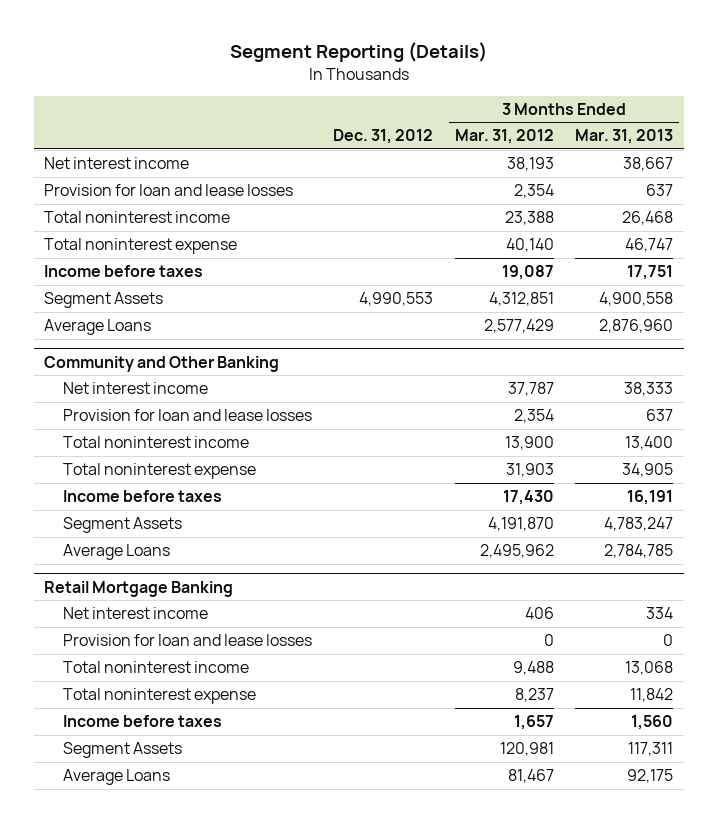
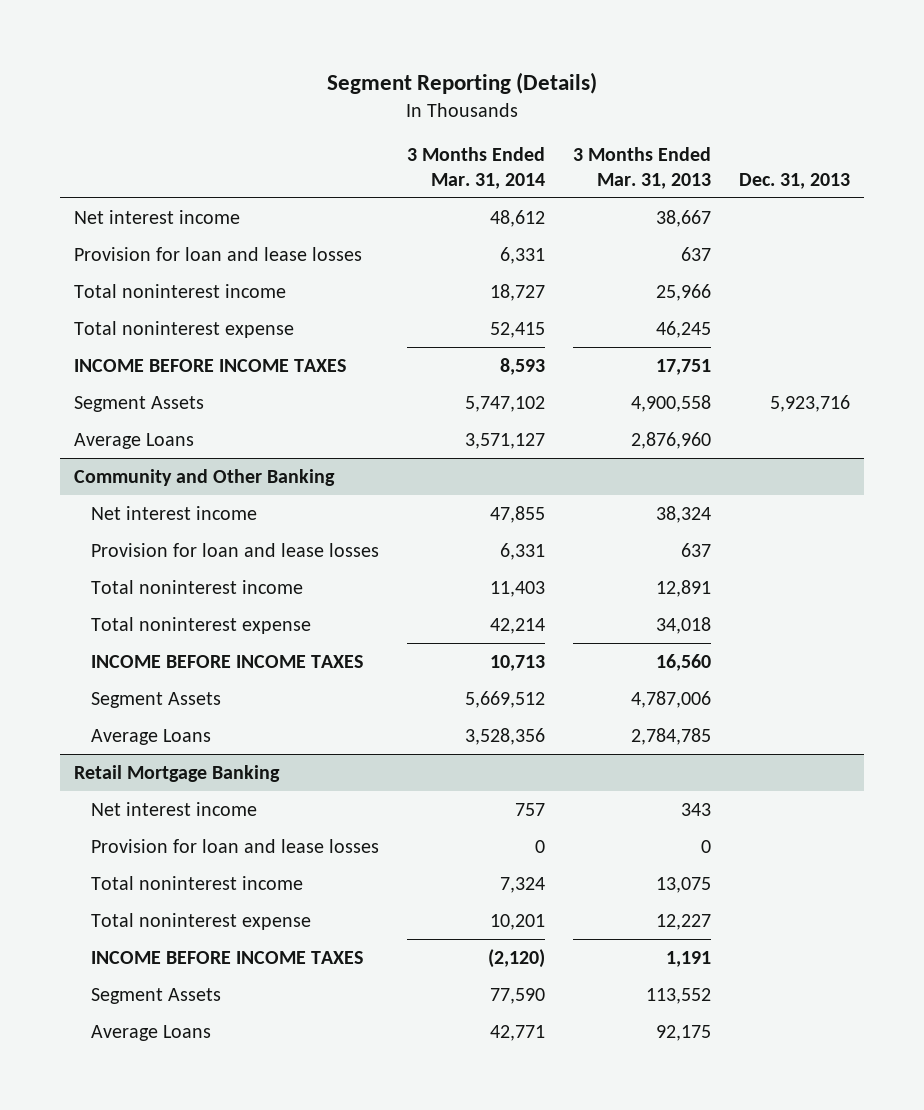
- | Dec. 31, 2012 | 3 Months Ended Mar. 31, 2012 | 3 Months Ended Mar. 31, 2013
+ | 3 Months Ended Mar. 31, 2014 | 3 Months Ended Mar. 31, 2013 | Dec. 31, 2013
- Total noninterest income | | 23,388 | 26,468
- Total noninterest expense | | 40,140 | 46,747
- Income before taxes | | 19,087 | 17,751
+ Total noninterest income | 18,727 | 25,966 |
+ Total noninterest expense | 52,415 | 46,245 |
+ INCOME BEFORE INCOME TAXES | 8,593 | 17,751 |
@ Community and Other Banking
- Net interest income | | 37,787 | 38,333
+ Net interest income | 47,855 | 38,324 |
- Total noninterest income | | 13,900 | 13,400
- Total noninterest expense | | 31,903 | 34,905
- Income before taxes | | 17,430 | 16,191
- Segment Assets | | 4,191,870 | 4,783,247
+ Total noninterest income | 11,403 | 12,891 |
+ Total noninterest expense | 42,214 | 34,018 |
+ INCOME BEFORE INCOME TAXES | 10,713 | 16,560 |
+ Segment Assets | 5,669,512 | 4,787,006 |
@ Retail Mortgage Banking
- Net interest income | | 406 | 334
+ Net interest income | 757 | 343 |
- Total noninterest income | | 9,488 | 13,068
- Total noninterest expense | | 8,237 | 11,842
- Income before taxes | | 1,657 | 1,560
- Segment Assets | | 120,981 | 117,311
+ Total noninterest income | 7,324 | 13,075 |
+ Total noninterest expense | 10,201 | 12,227 |
+ INCOME BEFORE INCOME TAXES | (2,120) | 1,191 |
+ Segment Assets | 77,590 | 113,552 |

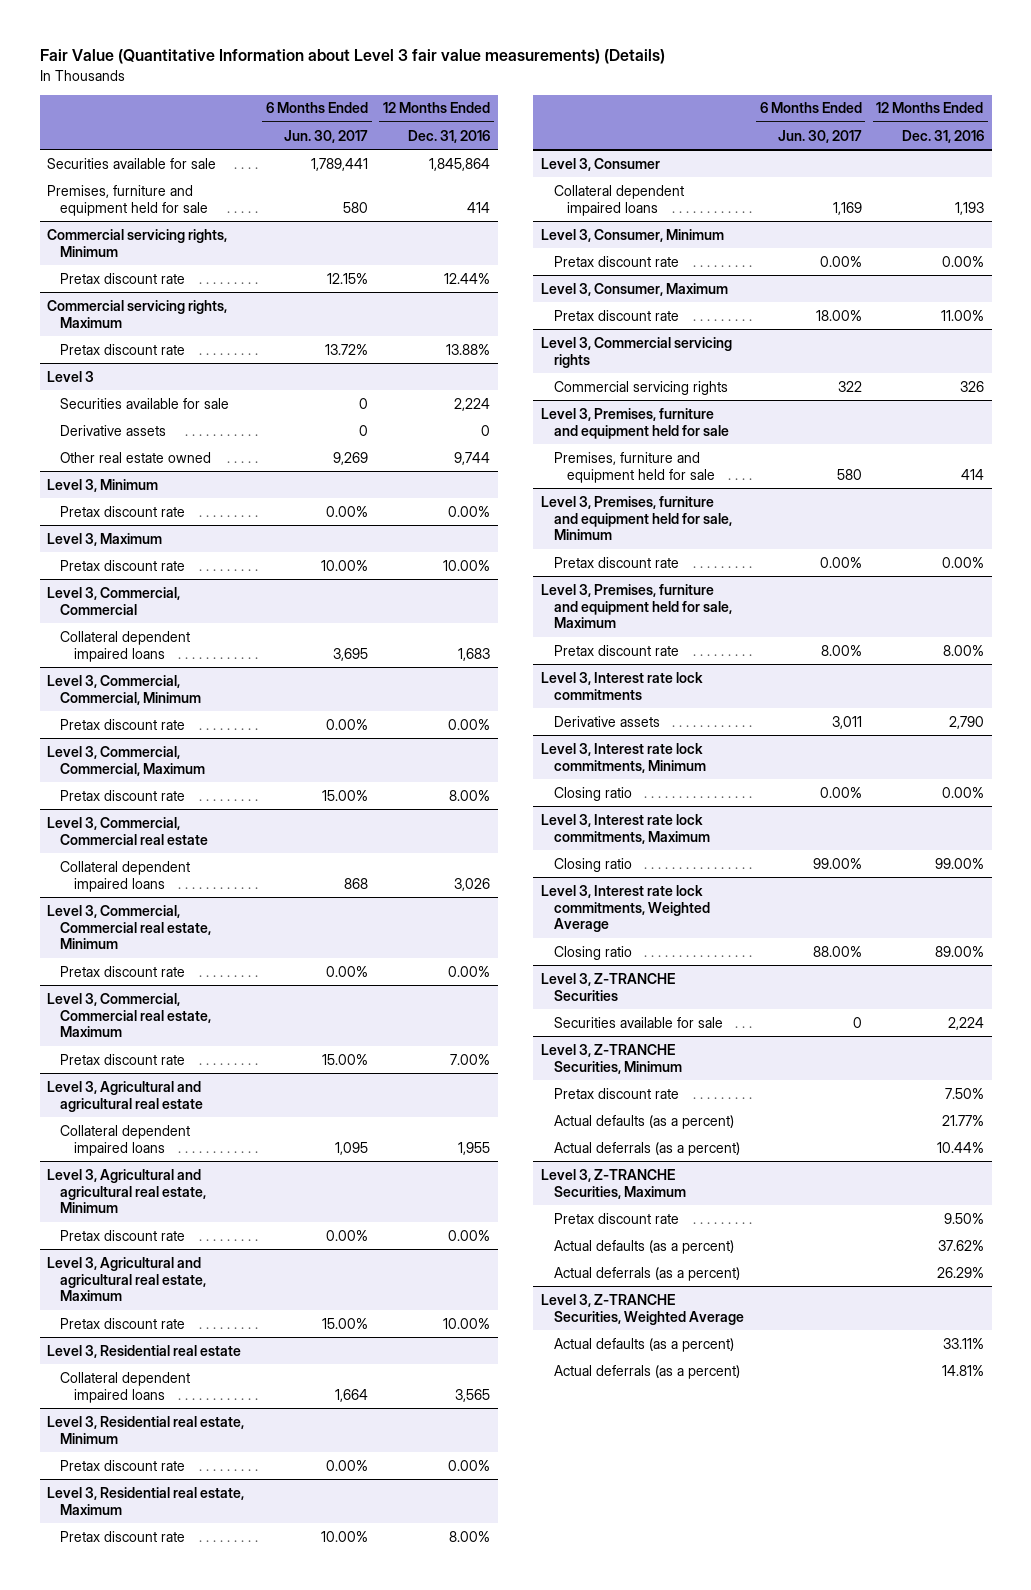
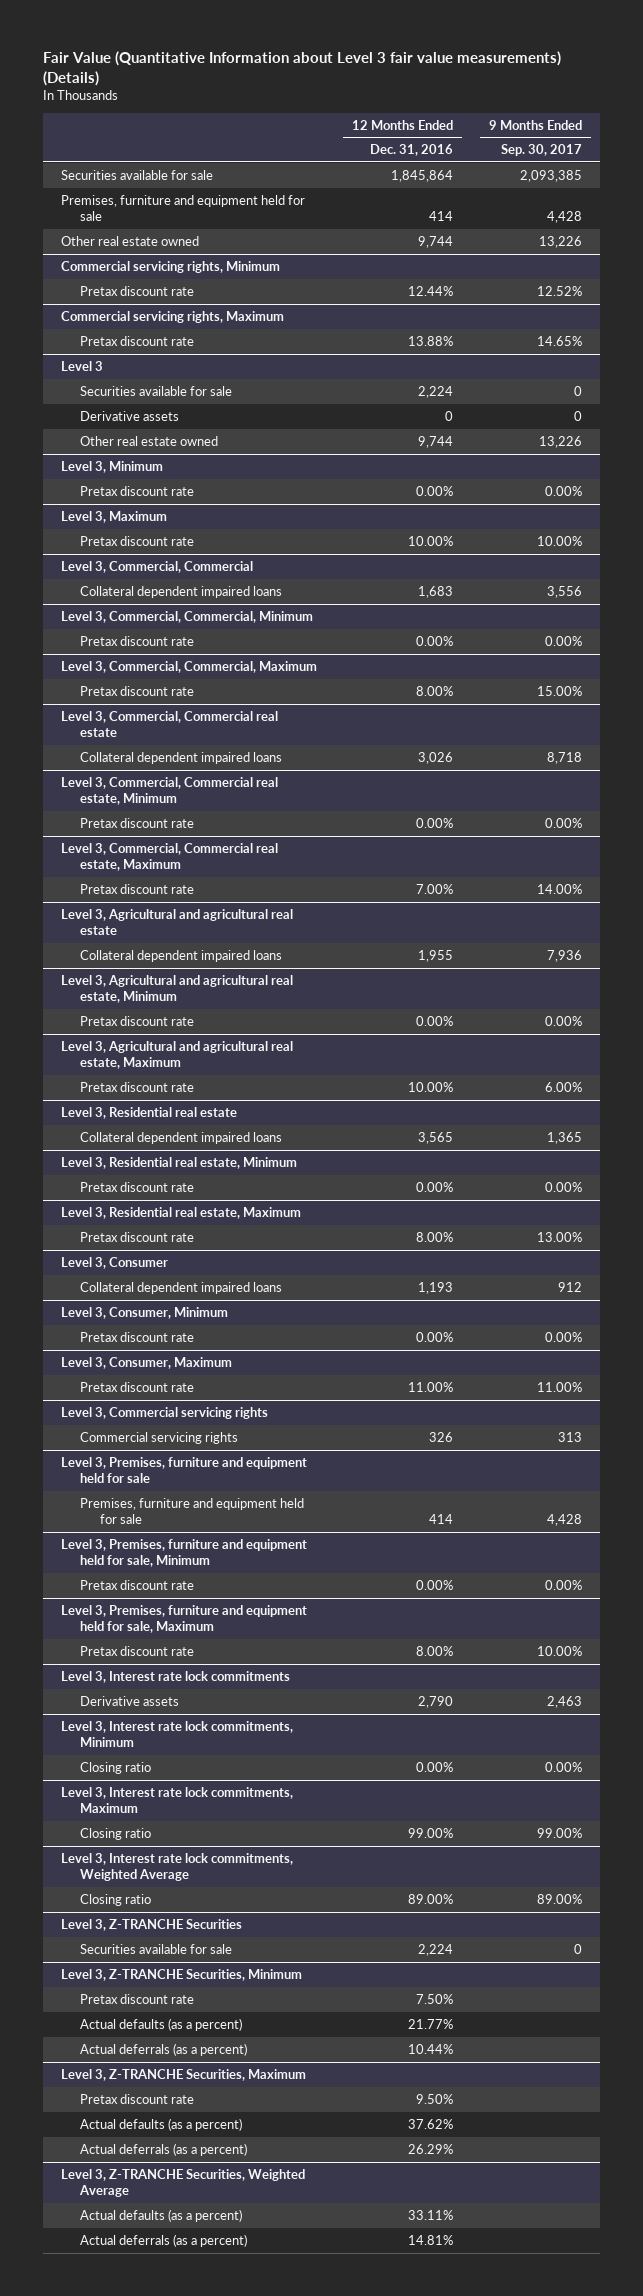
- | 6 Months Ended Jun. 30, 2017 | 12 Months Ended Dec. 31, 2016
+ | 12 Months Ended Dec. 31, 2016 | 9 Months Ended Sep. 30, 2017
+ Other real estate owned | 9,744 | 13,226

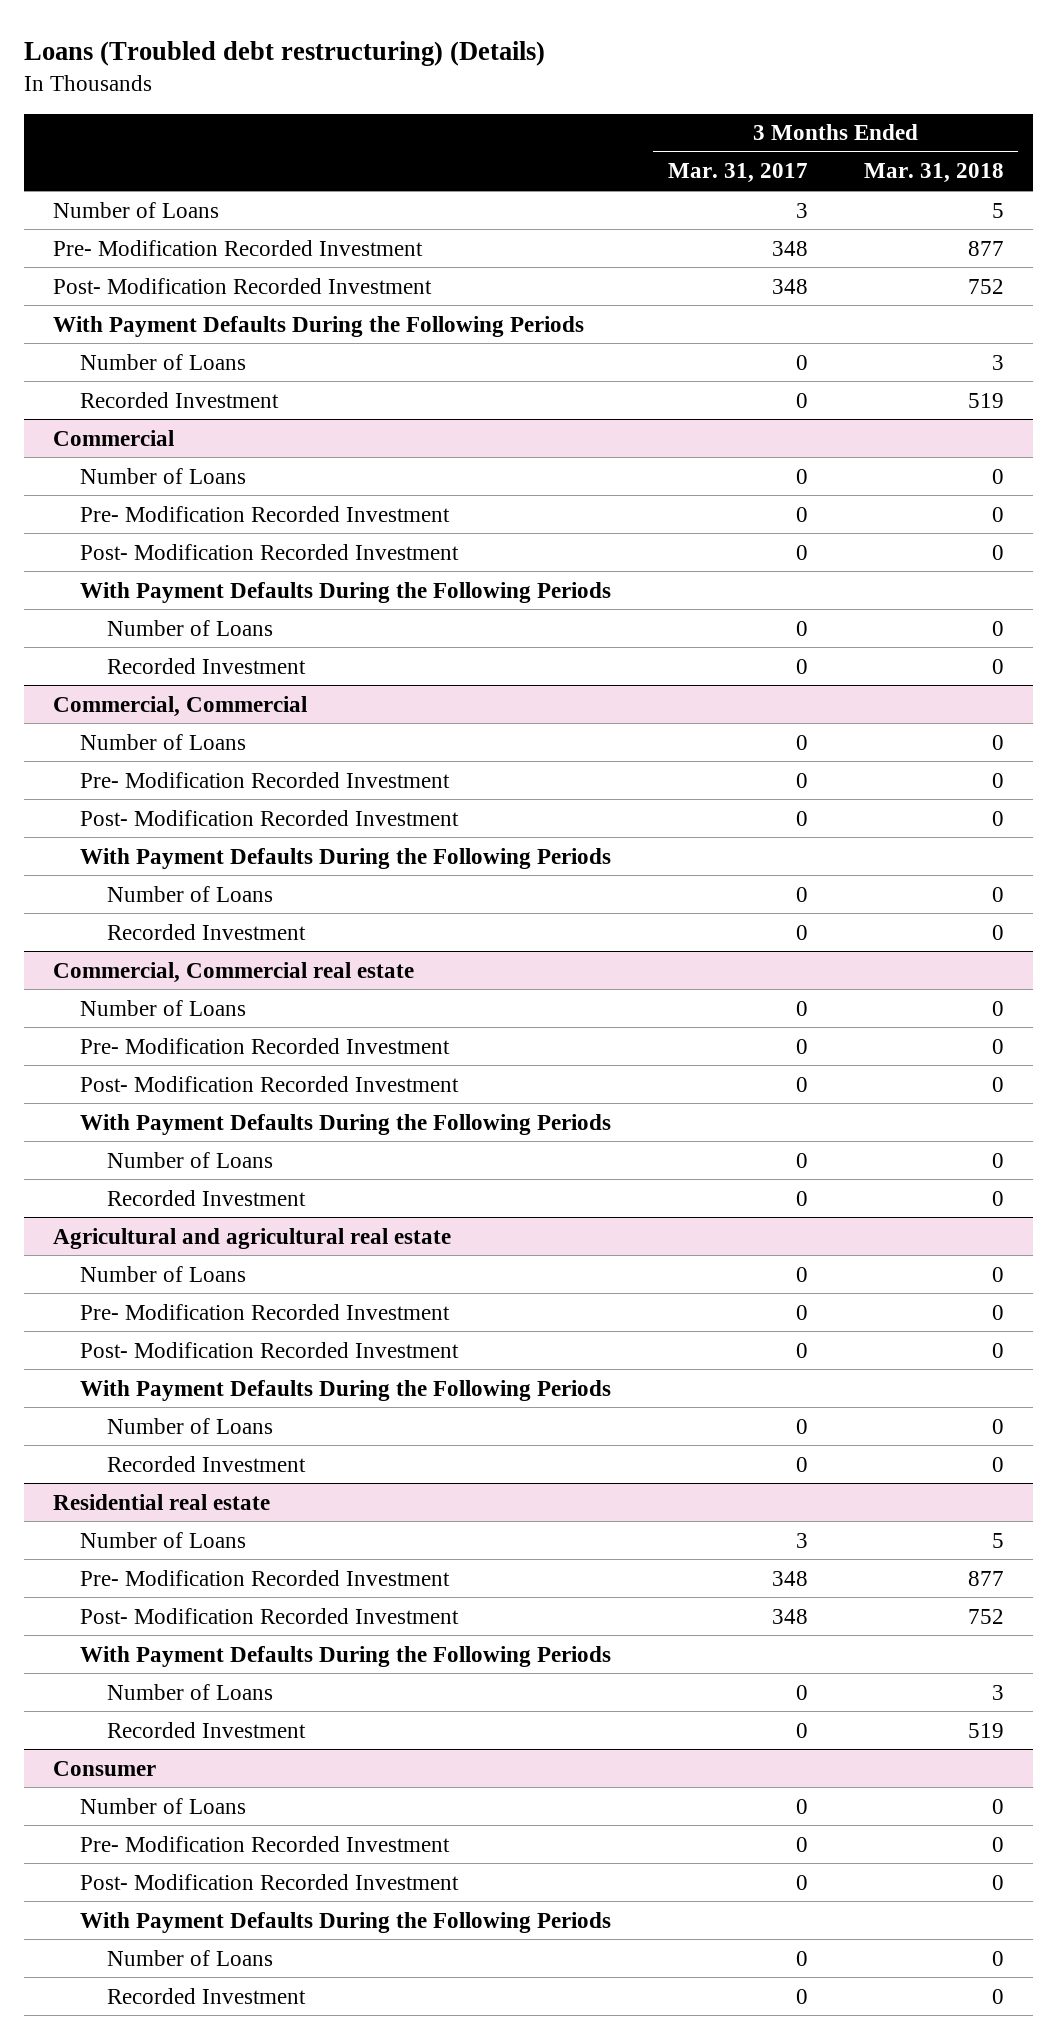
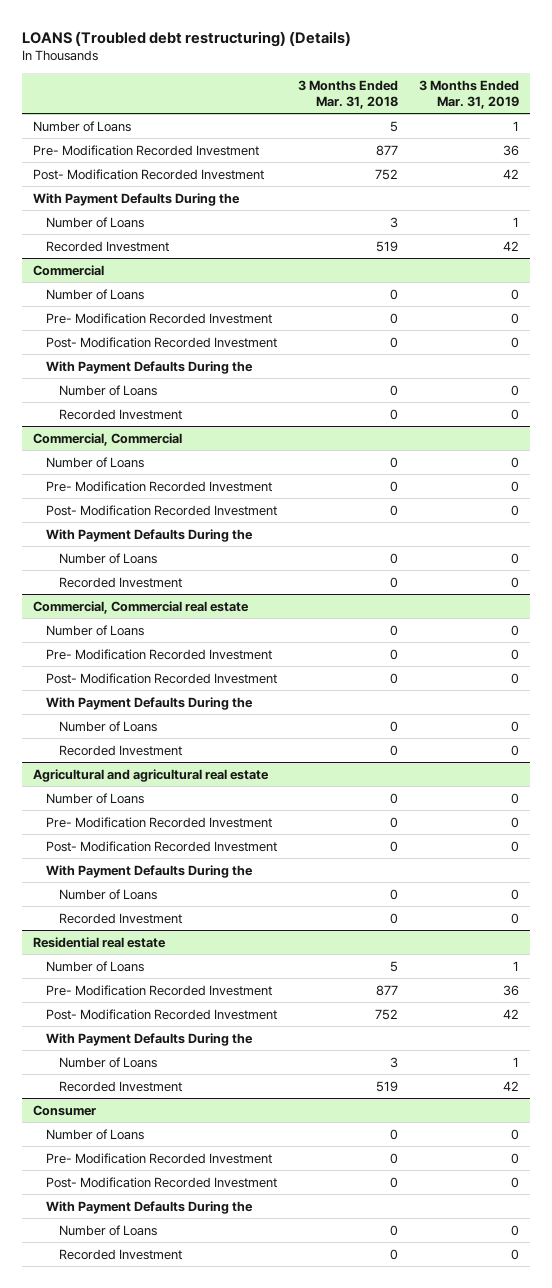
- Loans (Troubled debt restructuring) (Details)
+ LOANS (Troubled debt restructuring) (Details)
- | 3 Months Ended Mar. 31, 2017 | 3 Months Ended Mar. 31, 2018
+ | 3 Months Ended Mar. 31, 2018 | 3 Months Ended Mar. 31, 2019
- With Payment Defaults During the Following Periods
+ With Payment Defaults During the
@ Commercial
- With Payment Defaults During the Following Periods
+ With Payment Defaults During the
@ Commercial, Commercial
- With Payment Defaults During the Following Periods
+ With Payment Defaults During the
@ Commercial, Commercial real estate
- With Payment Defaults During the Following Periods
+ With Payment Defaults During the
@ Agricultural and agricultural real estate
- With Payment Defaults During the Following Periods
+ With Payment Defaults During the
@ Residential real estate
- With Payment Defaults During the Following Periods
+ With Payment Defaults During the
@ Consumer
- With Payment Defaults During the Following Periods
+ With Payment Defaults During the

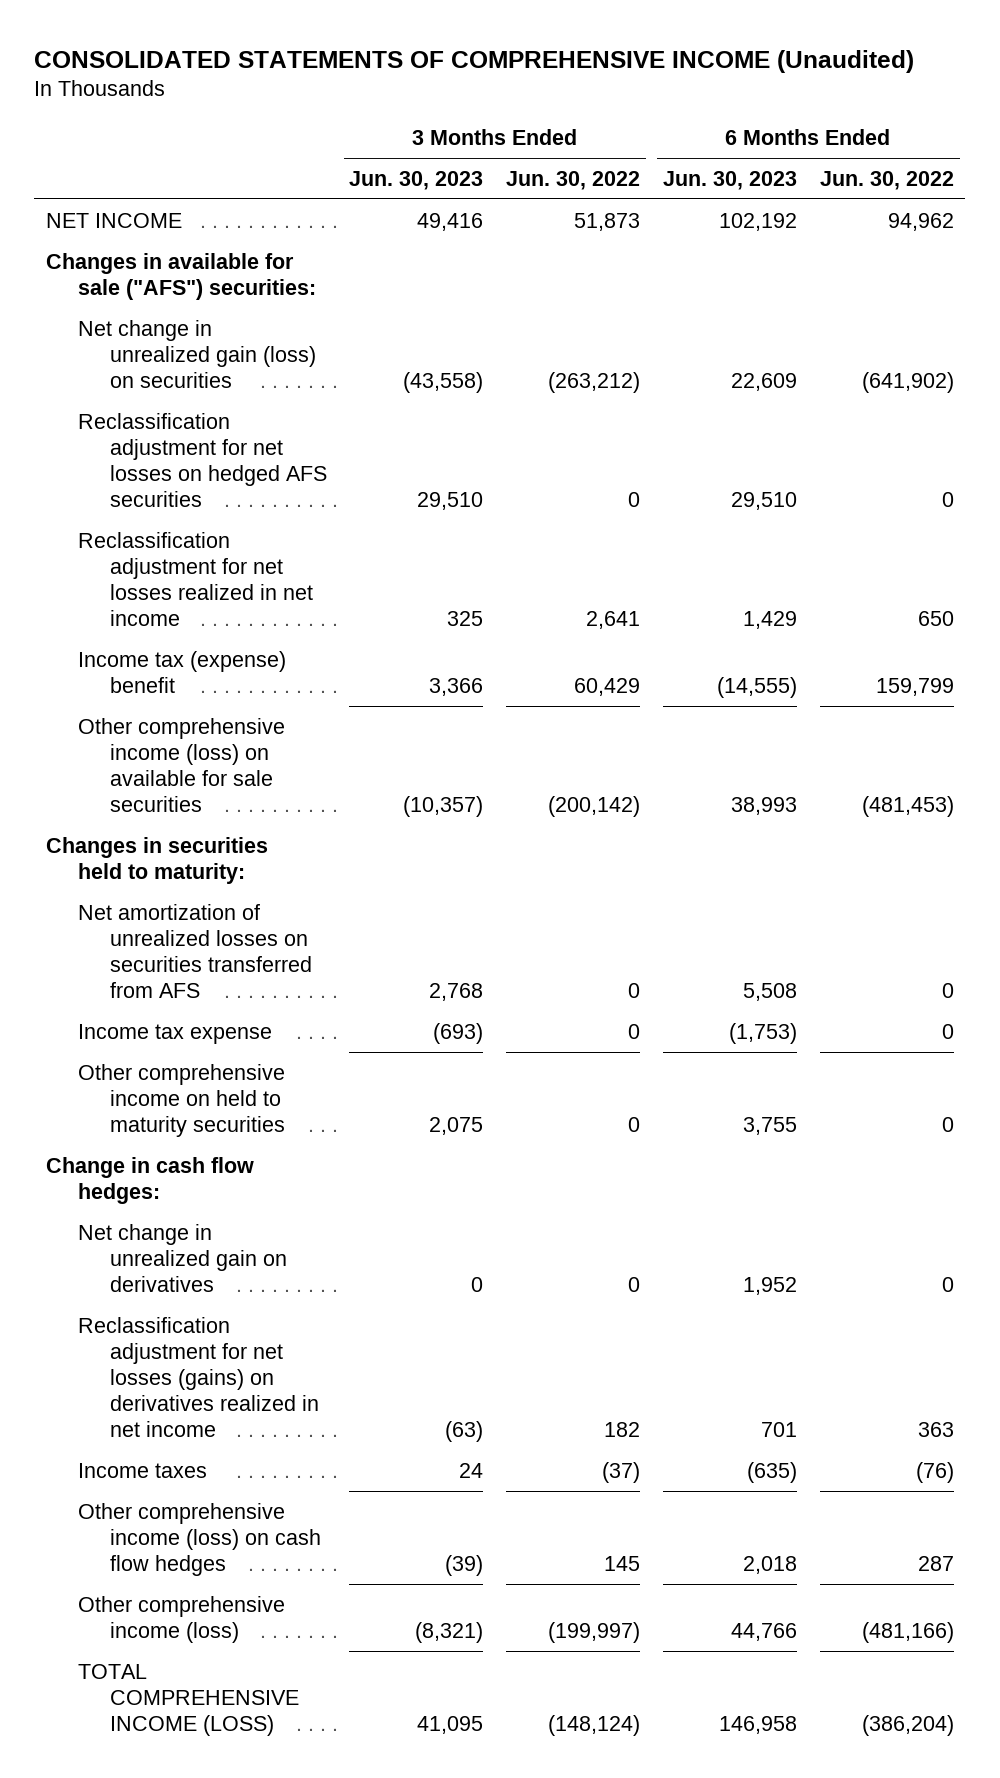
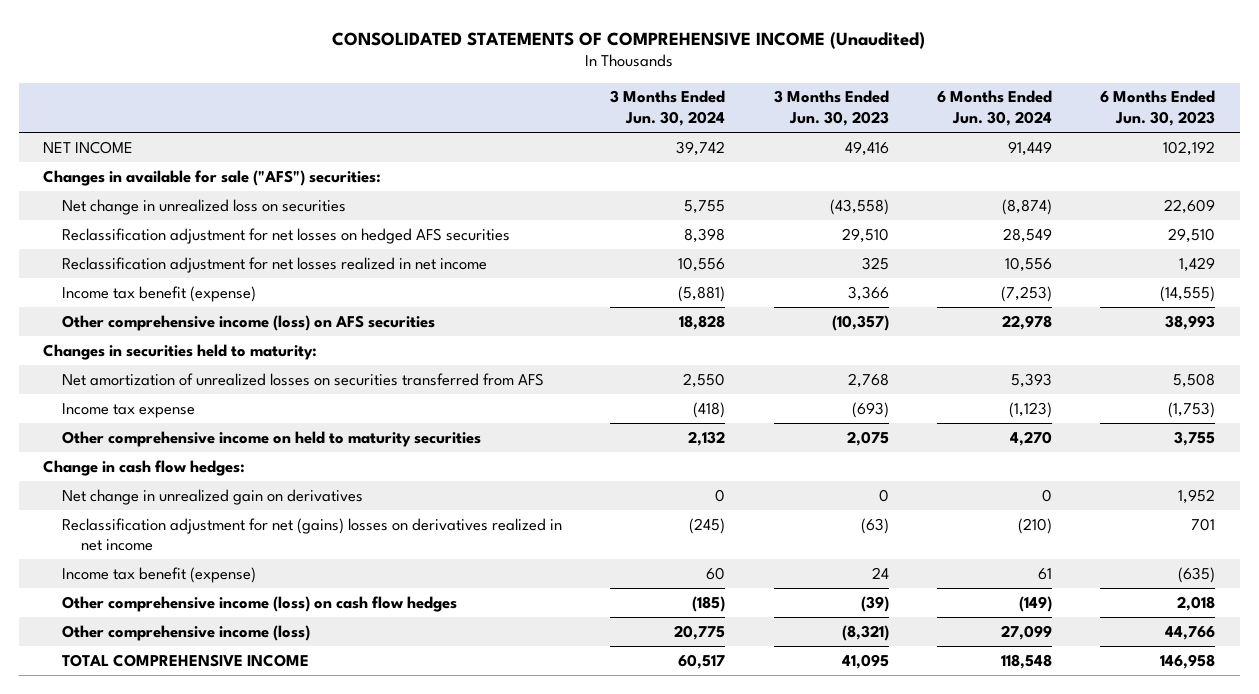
- | 3 Months Ended Jun. 30, 2023 | 3 Months Ended Jun. 30, 2022 | 6 Months Ended Jun. 30, 2023 | 6 Months Ended Jun. 30, 2022
+ | 3 Months Ended Jun. 30, 2024 | 3 Months Ended Jun. 30, 2023 | 6 Months Ended Jun. 30, 2024 | 6 Months Ended Jun. 30, 2023
- Net change in unrealized gain (loss) on securities | (43,558) | (263,212) | 22,609 | (641,902)
+ Net change in unrealized loss on securities | 5,755 | (43,558) | (8,874) | 22,609
- Income tax (expense) benefit | 3,366 | 60,429 | (14,555) | 159,799
- Other comprehensive income (loss) on available for sale securities | (10,357) | (200,142) | 38,993 | (481,453)
+ Income tax benefit (expense) | (5,881) | 3,366 | (7,253) | (14,555)
+ Other comprehensive income (loss) on AFS securities | 18,828 | (10,357) | 22,978 | 38,993
- Reclassification adjustment for net losses (gains) on derivatives realized in net income | (63) | 182 | 701 | 363
- Income taxes | 24 | (37) | (635) | (76)
+ Reclassification adjustment for net (gains) losses on derivatives realized in net income | (245) | (63) | (210) | 701
+ Income tax benefit (expense) | 60 | 24 | 61 | (635)
- TOTAL COMPREHENSIVE INCOME (LOSS) | 41,095 | (148,124) | 146,958 | (386,204)
+ TOTAL COMPREHENSIVE INCOME | 60,517 | 41,095 | 118,548 | 146,958

